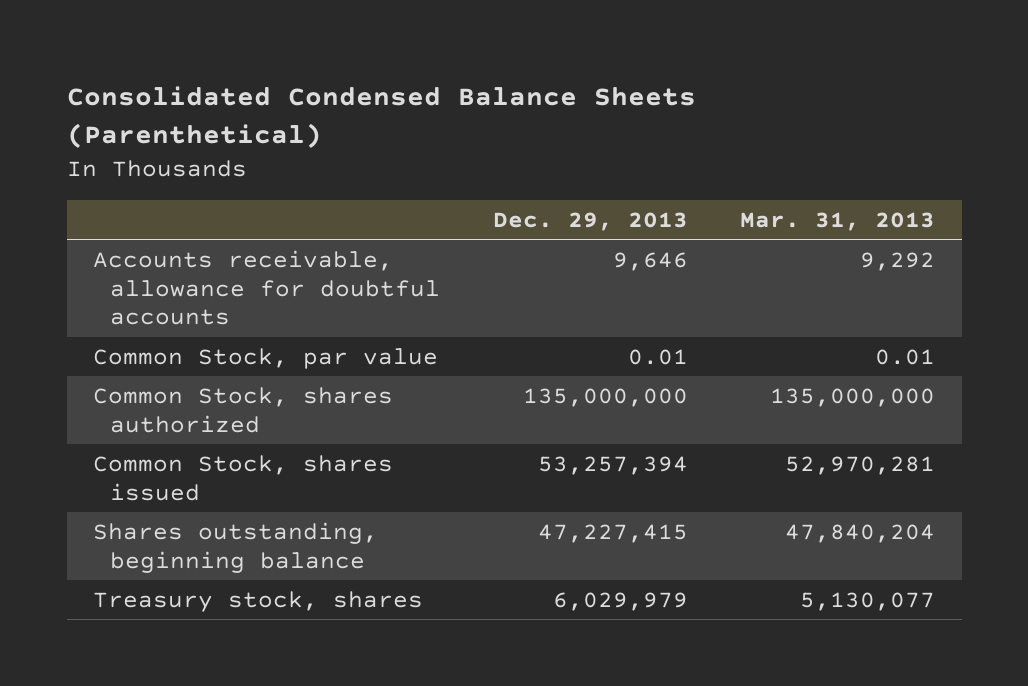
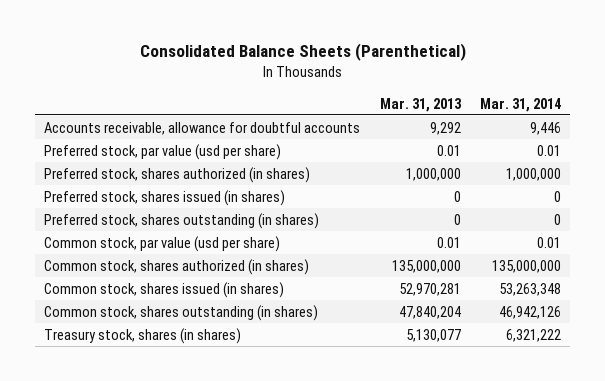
- Consolidated Condensed Balance Sheets (Parenthetical)
+ Consolidated Balance Sheets (Parenthetical)
- | Dec. 29, 2013 | Mar. 31, 2013
+ | Mar. 31, 2013 | Mar. 31, 2014
- Common Stock, par value | 0.01 | 0.01
- Common Stock, shares authorized | 135,000,000 | 135,000,000
- Common Stock, shares issued | 53,257,394 | 52,970,281
- Shares outstanding, beginning balance | 47,227,415 | 47,840,204
- Treasury stock, shares | 6,029,979 | 5,130,077
+ Preferred stock, par value (usd per share) | 0.01 | 0.01
+ Preferred stock, shares authorized (in shares) | 1,000,000 | 1,000,000
+ Preferred stock, shares issued (in shares) | 0 | 0
+ Preferred stock, shares outstanding (in shares) | 0 | 0
+ Common stock, par value (usd per share) | 0.01 | 0.01
+ Common stock, shares authorized (in shares) | 135,000,000 | 135,000,000
+ Common stock, shares issued (in shares) | 52,970,281 | 53,263,348
+ Common stock, shares outstanding (in shares) | 47,840,204 | 46,942,126
+ Treasury stock, shares (in shares) | 5,130,077 | 6,321,222

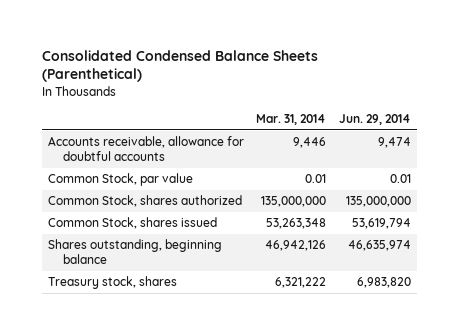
- Consolidated Balance Sheets (Parenthetical)
+ Consolidated Condensed Balance Sheets (Parenthetical)
- | Mar. 31, 2013 | Mar. 31, 2014
+ | Mar. 31, 2014 | Jun. 29, 2014
- Preferred stock, par value (usd per share) | 0.01 | 0.01
- Preferred stock, shares authorized (in shares) | 1,000,000 | 1,000,000
- Preferred stock, shares issued (in shares) | 0 | 0
- Preferred stock, shares outstanding (in shares) | 0 | 0
- Common stock, par value (usd per share) | 0.01 | 0.01
- Common stock, shares authorized (in shares) | 135,000,000 | 135,000,000
- Common stock, shares issued (in shares) | 52,970,281 | 53,263,348
- Common stock, shares outstanding (in shares) | 47,840,204 | 46,942,126
- Treasury stock, shares (in shares) | 5,130,077 | 6,321,222
+ Common Stock, par value | 0.01 | 0.01
+ Common Stock, shares authorized | 135,000,000 | 135,000,000
+ Common Stock, shares issued | 53,263,348 | 53,619,794
+ Shares outstanding, beginning balance | 46,942,126 | 46,635,974
+ Treasury stock, shares | 6,321,222 | 6,983,820

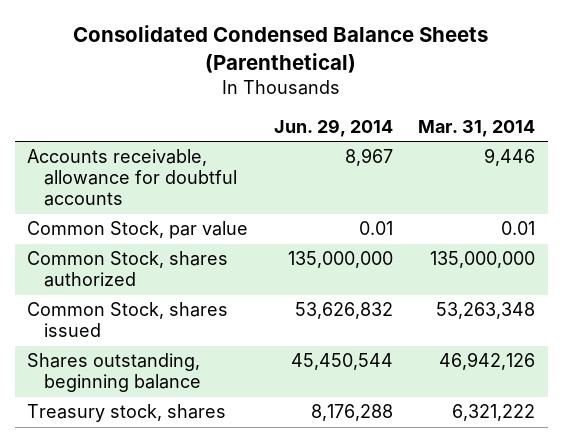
- | Mar. 31, 2014 | Jun. 29, 2014
+ | Jun. 29, 2014 | Mar. 31, 2014
- Accounts receivable, allowance for doubtful accounts | 9,446 | 9,474
+ Accounts receivable, allowance for doubtful accounts | 8,967 | 9,446
- Common Stock, shares issued | 53,263,348 | 53,619,794
- Shares outstanding, beginning balance | 46,942,126 | 46,635,974
- Treasury stock, shares | 6,321,222 | 6,983,820
+ Common Stock, shares issued | 53,626,832 | 53,263,348
+ Shares outstanding, beginning balance | 45,450,544 | 46,942,126
+ Treasury stock, shares | 8,176,288 | 6,321,222

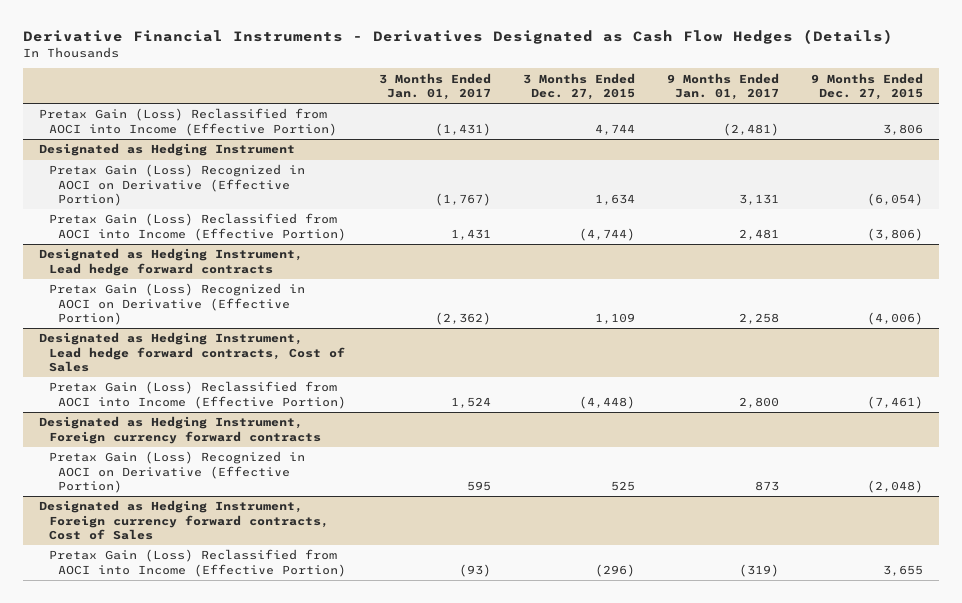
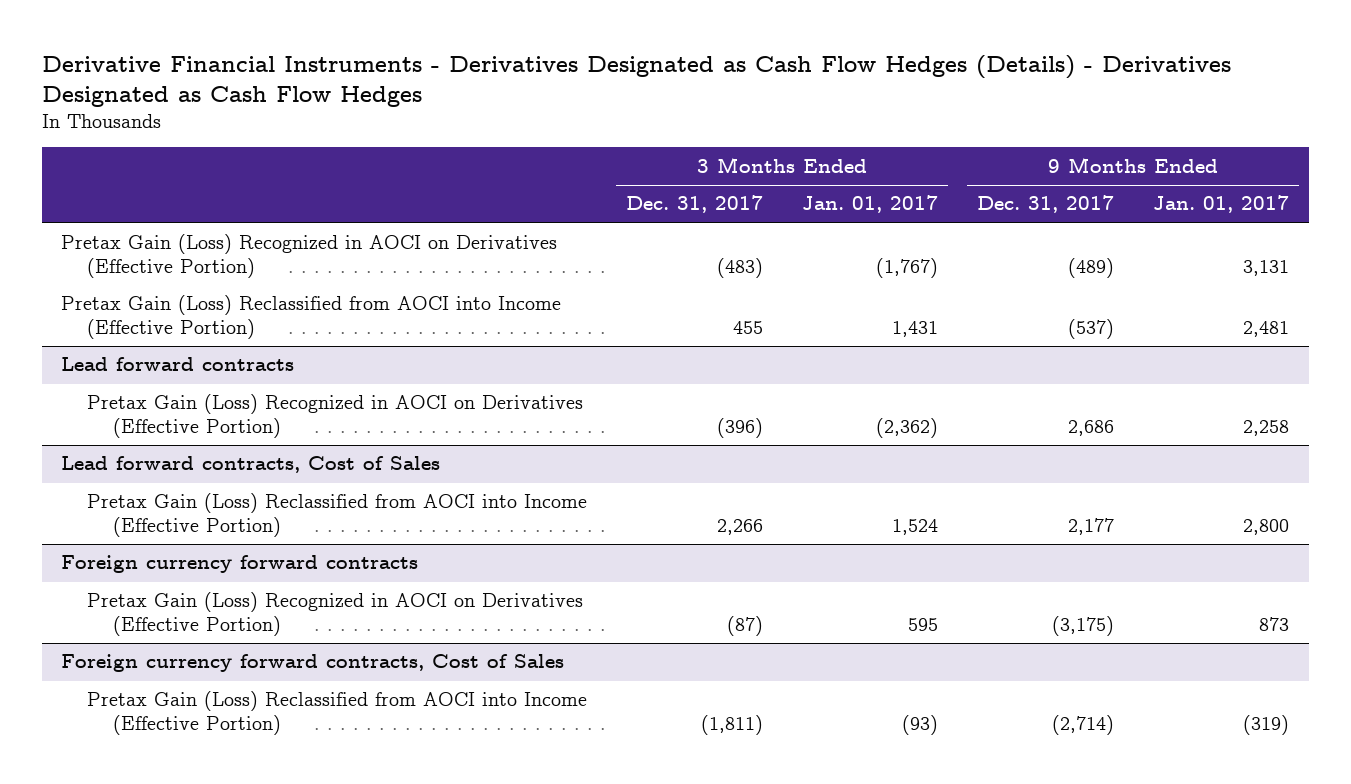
- Derivative Financial Instruments - Derivatives Designated as Cash Flow Hedges (Details)
+ Derivative Financial Instruments - Derivatives Designated as Cash Flow Hedges (Details) - Derivatives Designated as Cash Flow Hedges
- | 3 Months Ended Jan. 01, 2017 | 3 Months Ended Dec. 27, 2015 | 9 Months Ended Jan. 01, 2017 | 9 Months Ended Dec. 27, 2015
+ | 3 Months Ended Dec. 31, 2017 | 3 Months Ended Jan. 01, 2017 | 9 Months Ended Dec. 31, 2017 | 9 Months Ended Jan. 01, 2017
- Pretax Gain (Loss) Reclassified from AOCI into Income (Effective Portion) | (1,431) | 4,744 | (2,481) | 3,806
- Designated as Hedging Instrument
- Pretax Gain (Loss) Recognized in AOCI on Derivative (Effective Portion) | (1,767) | 1,634 | 3,131 | (6,054)
+ Pretax Gain (Loss) Recognized in AOCI on Derivatives (Effective Portion) | (483) | (1,767) | (489) | 3,131
- Designated as Hedging Instrument, Lead hedge forward contracts
- Pretax Gain (Loss) Recognized in AOCI on Derivative (Effective Portion) | (2,362) | 1,109 | 2,258 | (4,006)
- Designated as Hedging Instrument, Lead hedge forward contracts, Cost of Sales
+ Lead forward contracts
+ Pretax Gain (Loss) Recognized in AOCI on Derivatives (Effective Portion) | (396) | (2,362) | 2,686 | 2,258
+ Lead forward contracts, Cost of Sales
- Designated as Hedging Instrument, Foreign currency forward contracts
- Pretax Gain (Loss) Recognized in AOCI on Derivative (Effective Portion) | 595 | 525 | 873 | (2,048)
- Designated as Hedging Instrument, Foreign currency forward contracts, Cost of Sales
+ Foreign currency forward contracts
+ Pretax Gain (Loss) Recognized in AOCI on Derivatives (Effective Portion) | (87) | 595 | (3,175) | 873
+ Foreign currency forward contracts, Cost of Sales

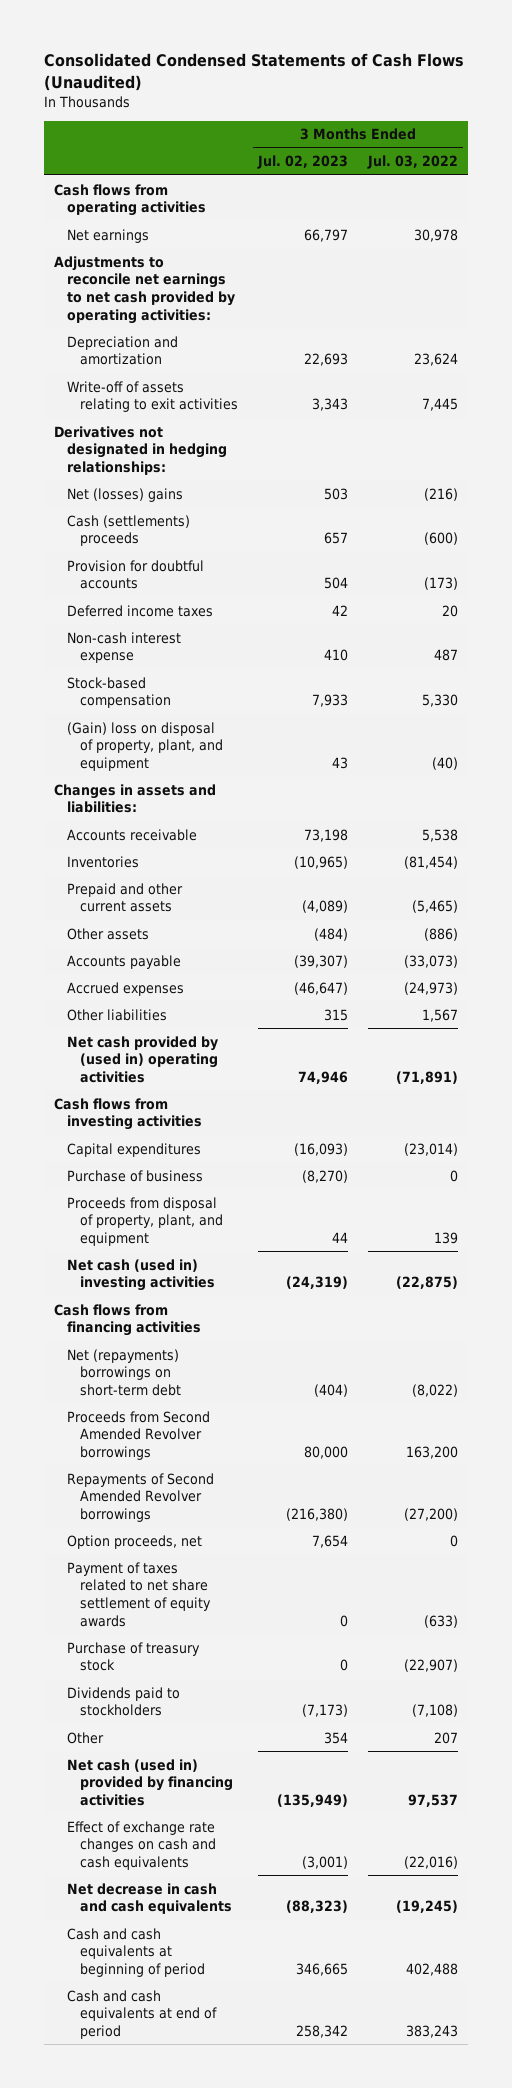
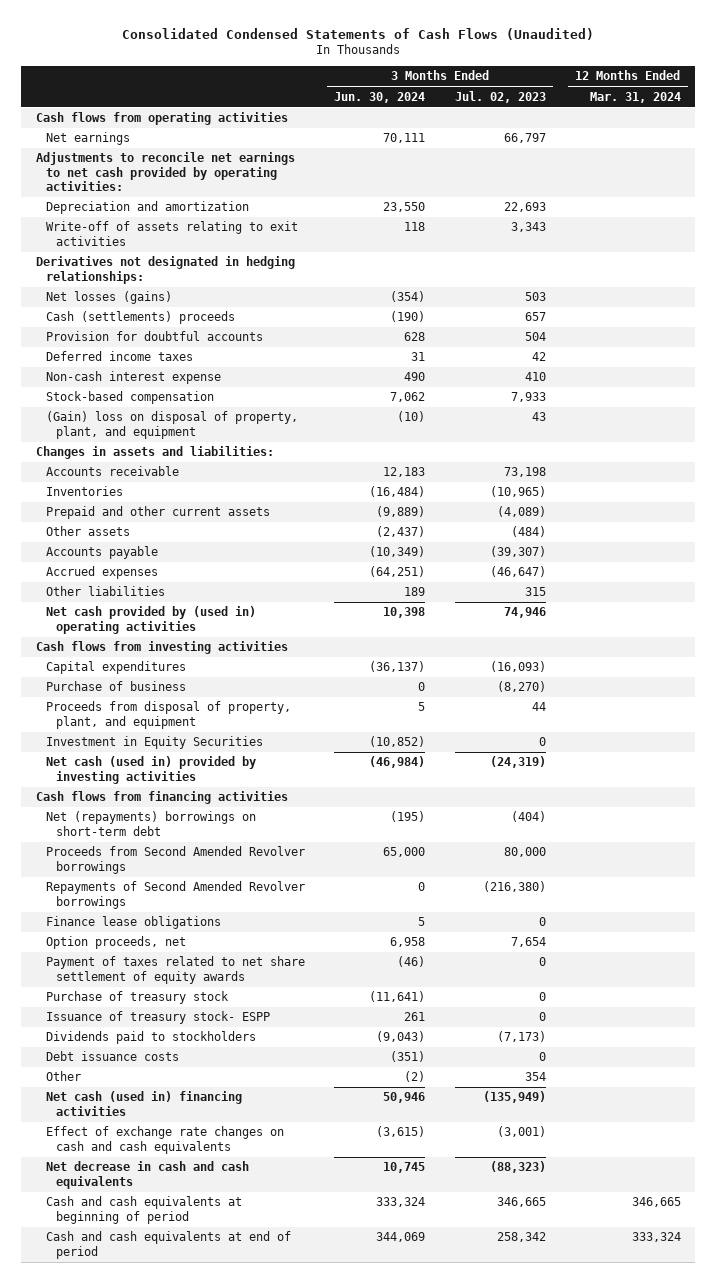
- | 3 Months Ended Jul. 02, 2023 | 3 Months Ended Jul. 03, 2022
+ | 3 Months Ended Jun. 30, 2024 | 3 Months Ended Jul. 02, 2023 | 12 Months Ended Mar. 31, 2024
- Net (losses) gains | 503 | (216)
+ Net losses (gains) | (354) | 503 |
- Net cash (used in) investing activities | (24,319) | (22,875)
+ Investment in Equity Securities | (10,852) | 0 |
+ Net cash (used in) provided by investing activities | (46,984) | (24,319) |
+ Finance lease obligations | 5 | 0 |
+ Issuance of treasury stock- ESPP | 261 | 0 |
+ Debt issuance costs | (351) | 0 |
- Net cash (used in) provided by financing activities | (135,949) | 97,537
+ Net cash (used in) financing activities | 50,946 | (135,949) |

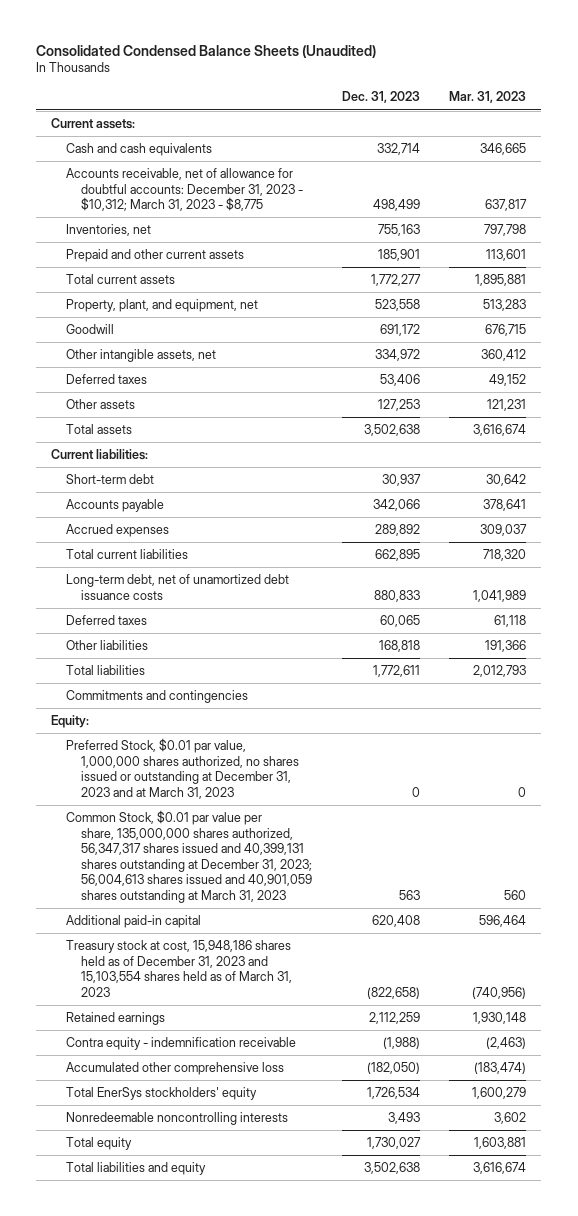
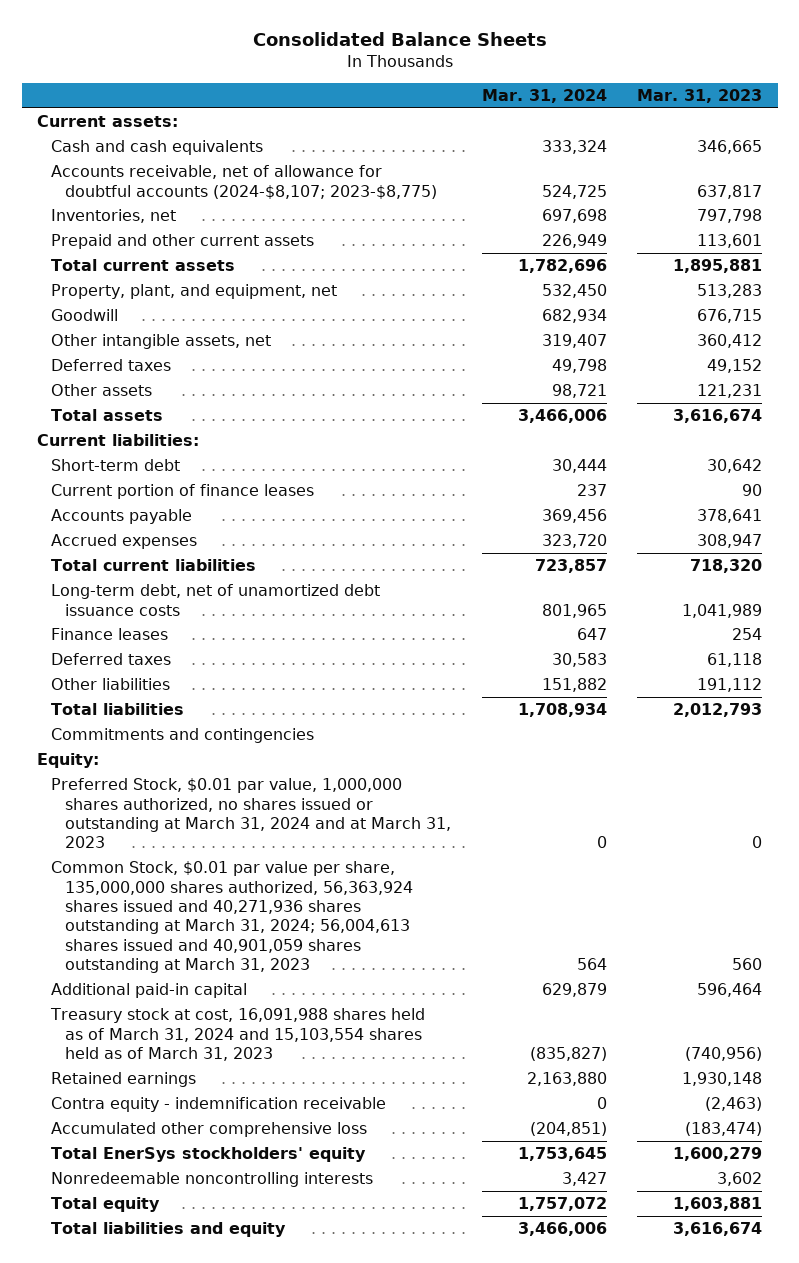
- Consolidated Condensed Balance Sheets (Unaudited)
+ Consolidated Balance Sheets
- | Dec. 31, 2023 | Mar. 31, 2023
+ | Mar. 31, 2024 | Mar. 31, 2023
- Accounts receivable, net of allowance for doubtful accounts: December 31, 2023 - $10,312; March 31, 2023 - $8,775 | 498,499 | 637,817
+ Accounts receivable, net of allowance for doubtful accounts (2024-$8,107; 2023-$8,775) | 524,725 | 637,817
+ Current portion of finance leases | 237 | 90
- Accrued expenses | 289,892 | 309,037
+ Accrued expenses | 323,720 | 308,947
+ Finance leases | 647 | 254
- Other liabilities | 168,818 | 191,366
+ Other liabilities | 151,882 | 191,112
- Preferred Stock, $0.01 par value, 1,000,000 shares authorized, no shares issued or outstanding at December 31, 2023 and at March 31, 2023 | 0 | 0
- Common Stock, $0.01 par value per share, 135,000,000 shares authorized, 56,347,317 shares issued and 40,399,131 shares outstanding at December 31, 2023; 56,004,613 shares issued and 40,901,059 shares outstanding at March 31, 2023 | 563 | 560
+ Preferred Stock, $0.01 par value, 1,000,000 shares authorized, no shares issued or outstanding at March 31, 2024 and at March 31, 2023 | 0 | 0
+ Common Stock, $0.01 par value per share, 135,000,000 shares authorized, 56,363,924 shares issued and 40,271,936 shares outstanding at March 31, 2024; 56,004,613 shares issued and 40,901,059 shares outstanding at March 31, 2023 | 564 | 560
- Treasury stock at cost, 15,948,186 shares held as of December 31, 2023 and 15,103,554 shares held as of March 31, 2023 | (822,658) | (740,956)
+ Treasury stock at cost, 16,091,988 shares held as of March 31, 2024 and 15,103,554 shares held as of March 31, 2023 | (835,827) | (740,956)

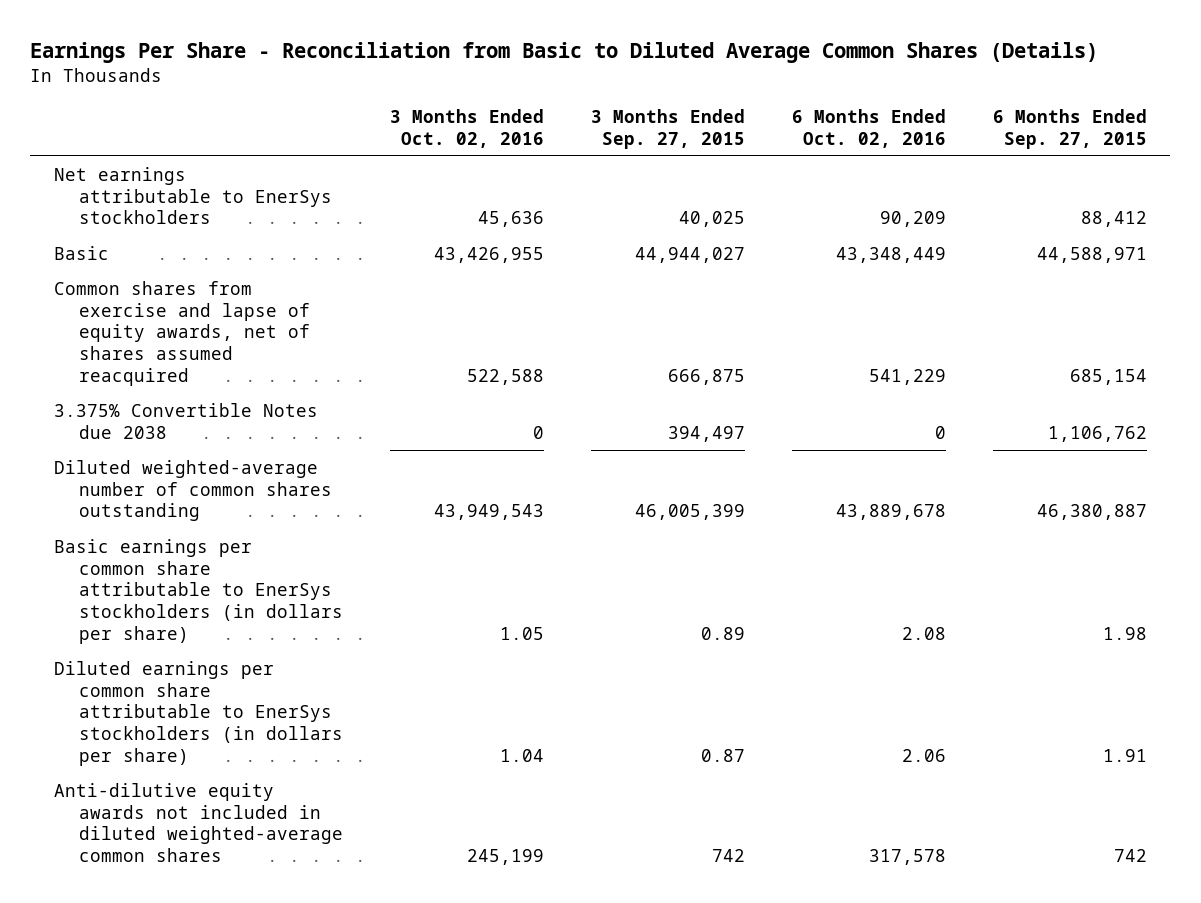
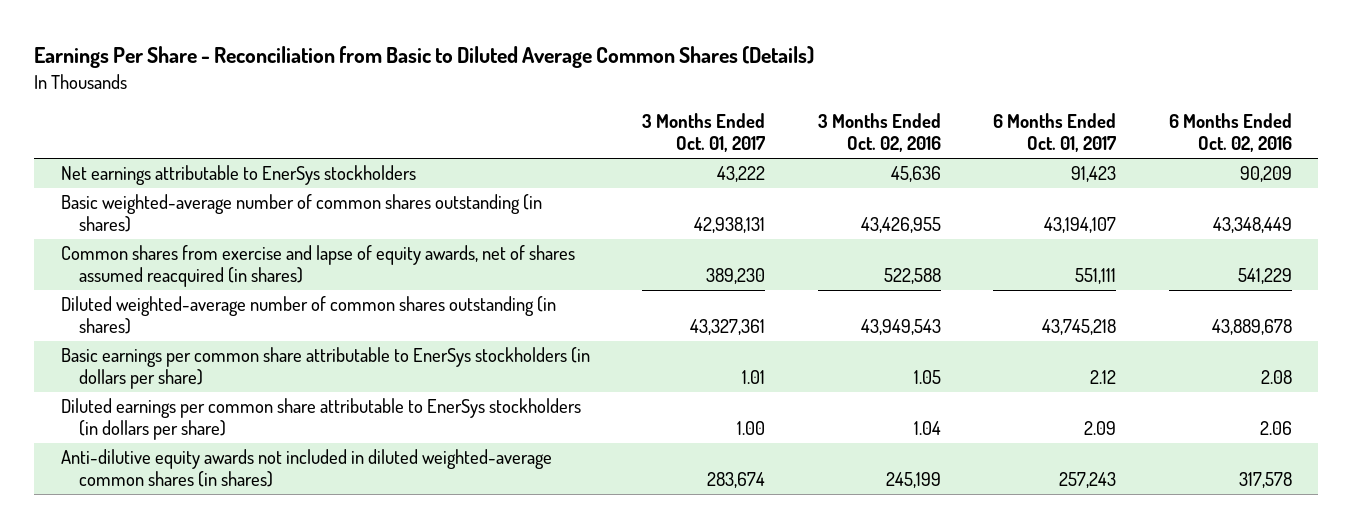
- | 3 Months Ended Oct. 02, 2016 | 3 Months Ended Sep. 27, 2015 | 6 Months Ended Oct. 02, 2016 | 6 Months Ended Sep. 27, 2015
+ | 3 Months Ended Oct. 01, 2017 | 3 Months Ended Oct. 02, 2016 | 6 Months Ended Oct. 01, 2017 | 6 Months Ended Oct. 02, 2016
- Basic | 43,426,955 | 44,944,027 | 43,348,449 | 44,588,971
- Common shares from exercise and lapse of equity awards, net of shares assumed reacquired | 522,588 | 666,875 | 541,229 | 685,154
- 3.375% Convertible Notes due 2038 | 0 | 394,497 | 0 | 1,106,762
- Diluted weighted-average number of common shares outstanding | 43,949,543 | 46,005,399 | 43,889,678 | 46,380,887
+ Basic weighted-average number of common shares outstanding (in shares) | 42,938,131 | 43,426,955 | 43,194,107 | 43,348,449
+ Common shares from exercise and lapse of equity awards, net of shares assumed reacquired (in shares) | 389,230 | 522,588 | 551,111 | 541,229
+ Diluted weighted-average number of common shares outstanding (in shares) | 43,327,361 | 43,949,543 | 43,745,218 | 43,889,678
- Anti-dilutive equity awards not included in diluted weighted-average common shares | 245,199 | 742 | 317,578 | 742
+ Anti-dilutive equity awards not included in diluted weighted-average common shares (in shares) | 283,674 | 245,199 | 257,243 | 317,578

